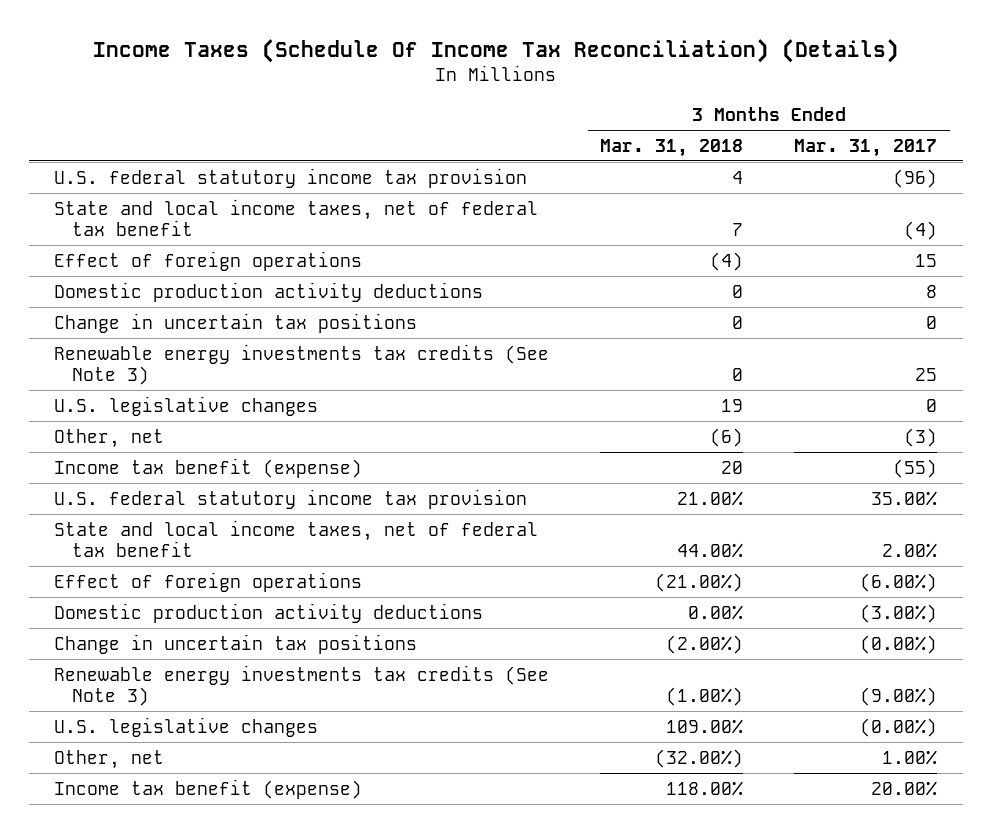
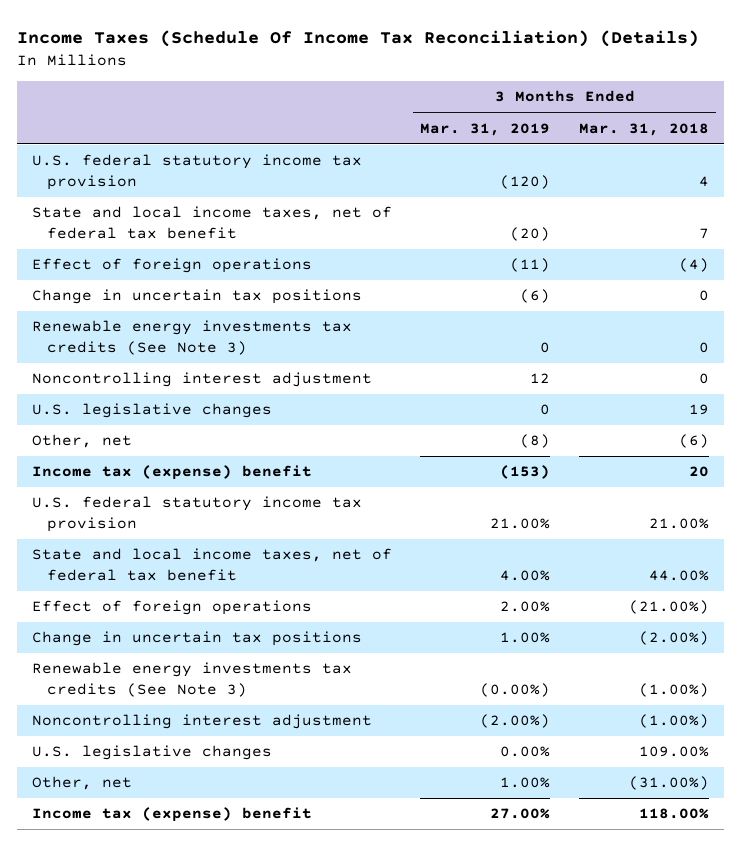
- | 3 Months Ended Mar. 31, 2018 | 3 Months Ended Mar. 31, 2017
+ | 3 Months Ended Mar. 31, 2019 | 3 Months Ended Mar. 31, 2018
- Domestic production activity deductions | 0 | 8
+ Noncontrolling interest adjustment | 12 | 0
- Income tax benefit (expense) | 20 | (55)
+ Income tax (expense) benefit | (153) | 20
- Domestic production activity deductions | 0.00% | (3.00%)
+ Noncontrolling interest adjustment | (2.00%) | (1.00%)
- Other, net | (32.00%) | 1.00%
- Income tax benefit (expense) | 118.00% | 20.00%
+ Other, net | 1.00% | (31.00%)
+ Income tax (expense) benefit | 27.00% | 118.00%

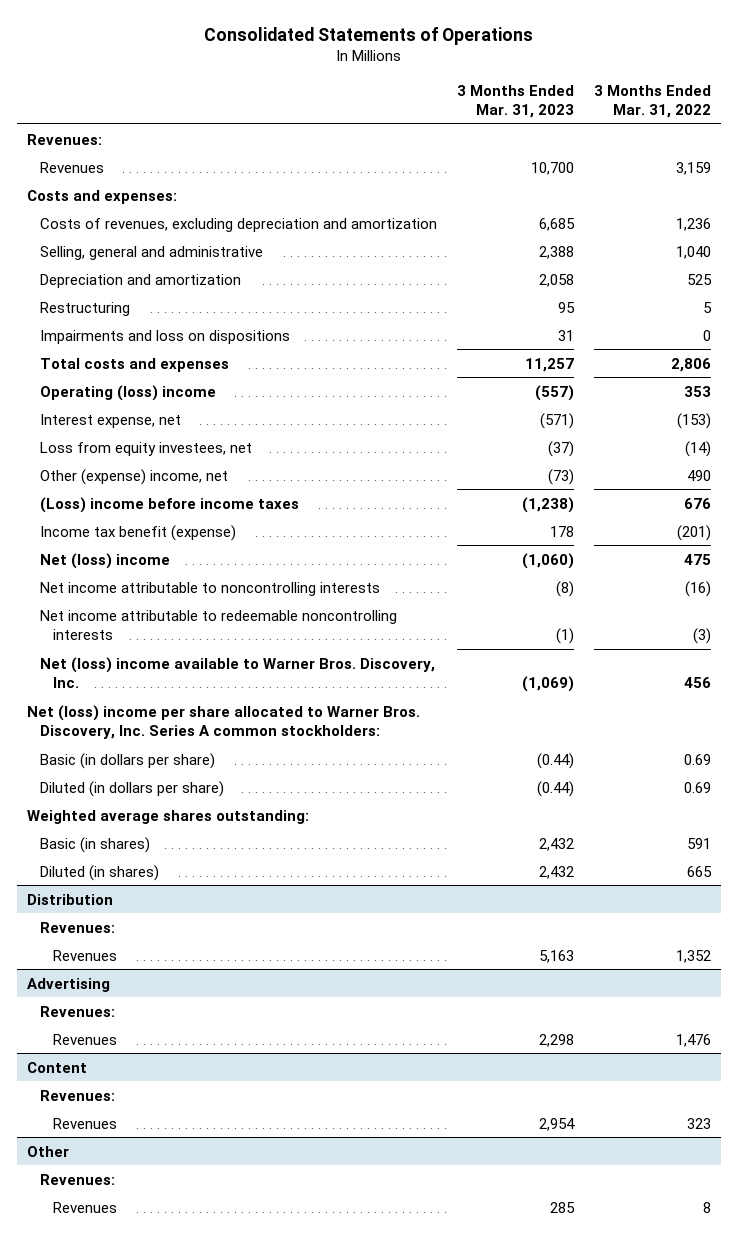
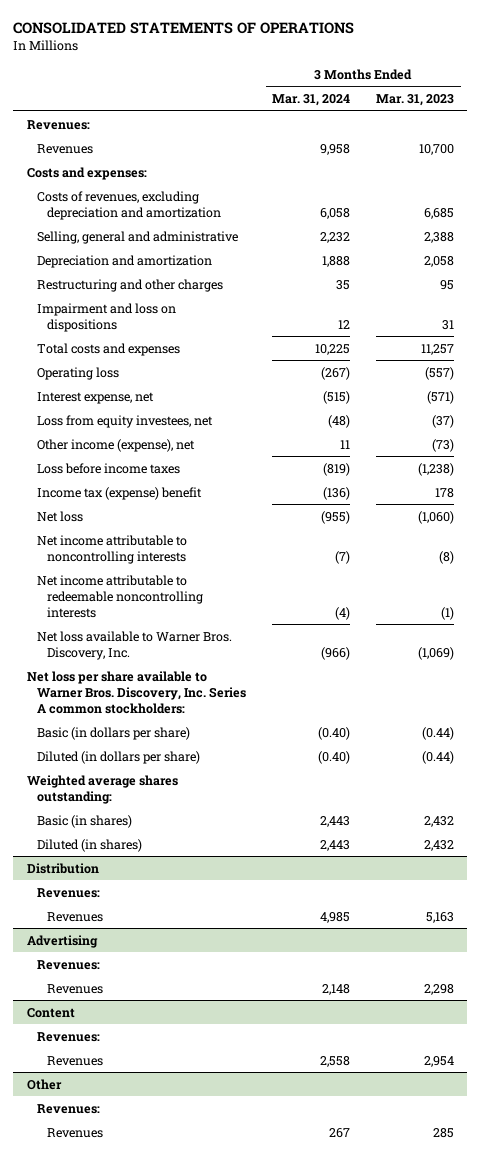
- Consolidated Statements of Operations
+ CONSOLIDATED STATEMENTS OF OPERATIONS
- | 3 Months Ended Mar. 31, 2023 | 3 Months Ended Mar. 31, 2022
+ | 3 Months Ended Mar. 31, 2024 | 3 Months Ended Mar. 31, 2023
- Restructuring | 95 | 5
- Impairments and loss on dispositions | 31 | 0
+ Restructuring and other charges | 35 | 95
+ Impairment and loss on dispositions | 12 | 31
- Operating (loss) income | (557) | 353
+ Operating loss | (267) | (557)
- Other (expense) income, net | (73) | 490
- (Loss) income before income taxes | (1,238) | 676
- Income tax benefit (expense) | 178 | (201)
- Net (loss) income | (1,060) | 475
+ Other income (expense), net | 11 | (73)
+ Loss before income taxes | (819) | (1,238)
+ Income tax (expense) benefit | (136) | 178
+ Net loss | (955) | (1,060)
- Net (loss) income available to Warner Bros. Discovery, Inc. | (1,069) | 456
- Net (loss) income per share allocated to Warner Bros. Discovery, Inc. Series A common stockholders:
+ Net loss available to Warner Bros. Discovery, Inc. | (966) | (1,069)
+ Net loss per share available to Warner Bros. Discovery, Inc. Series A common stockholders:

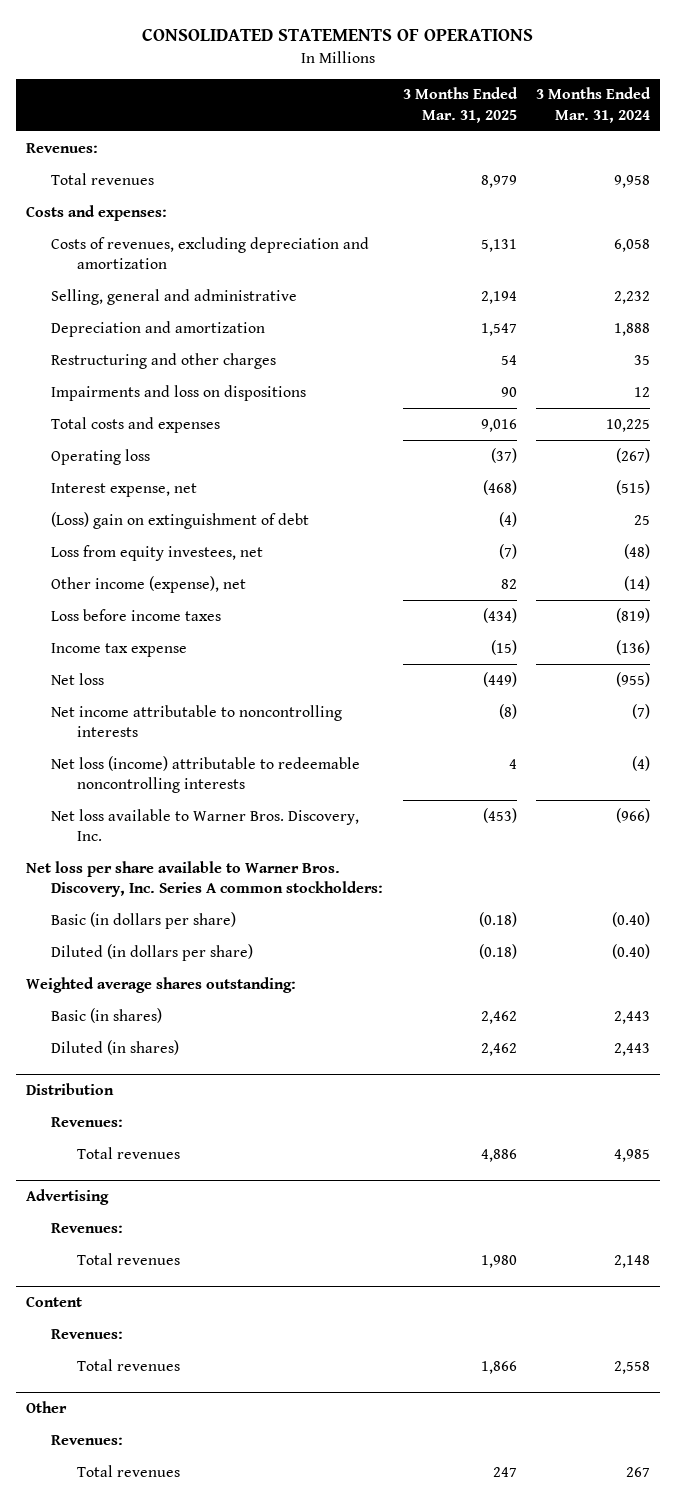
- | 3 Months Ended Mar. 31, 2024 | 3 Months Ended Mar. 31, 2023
+ | 3 Months Ended Mar. 31, 2025 | 3 Months Ended Mar. 31, 2024
- Revenues | 9,958 | 10,700
+ Total revenues | 8,979 | 9,958
- Impairment and loss on dispositions | 12 | 31
+ Impairments and loss on dispositions | 90 | 12
+ (Loss) gain on extinguishment of debt | (4) | 25
- Other income (expense), net | 11 | (73)
+ Other income (expense), net | 82 | (14)
- Income tax (expense) benefit | (136) | 178
+ Income tax expense | (15) | (136)
- Net income attributable to redeemable noncontrolling interests | (4) | (1)
+ Net loss (income) attributable to redeemable noncontrolling interests | 4 | (4)
@ Distribution
- Revenues | 4,985 | 5,163
+ Total revenues | 4,886 | 4,985
@ Advertising
- Revenues | 2,148 | 2,298
+ Total revenues | 1,980 | 2,148
@ Content
- Revenues | 2,558 | 2,954
+ Total revenues | 1,866 | 2,558
@ Other
- Revenues | 267 | 285
+ Total revenues | 247 | 267

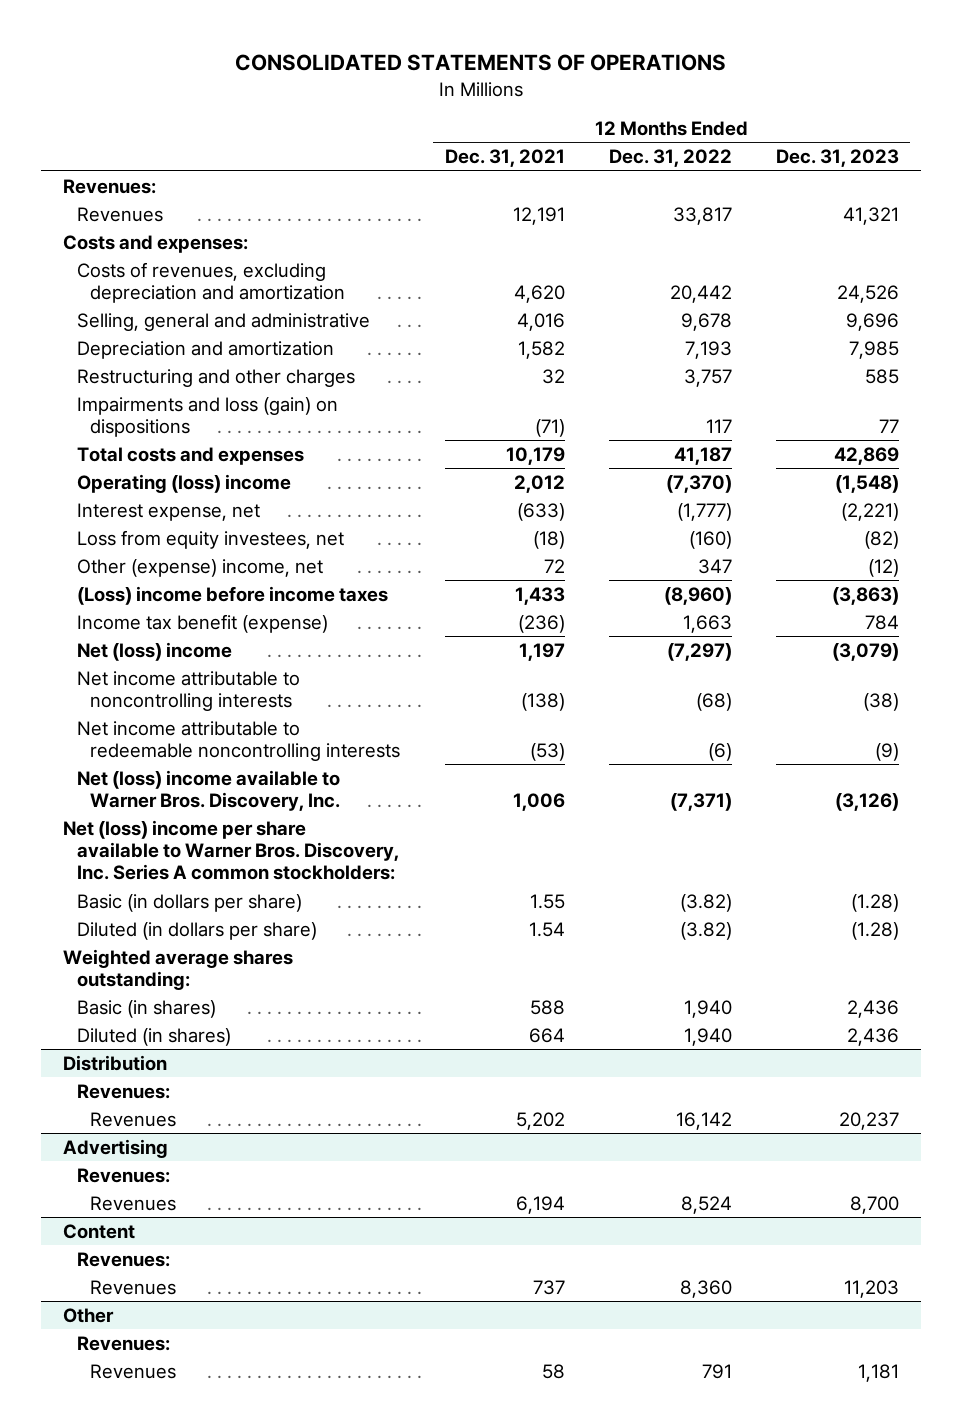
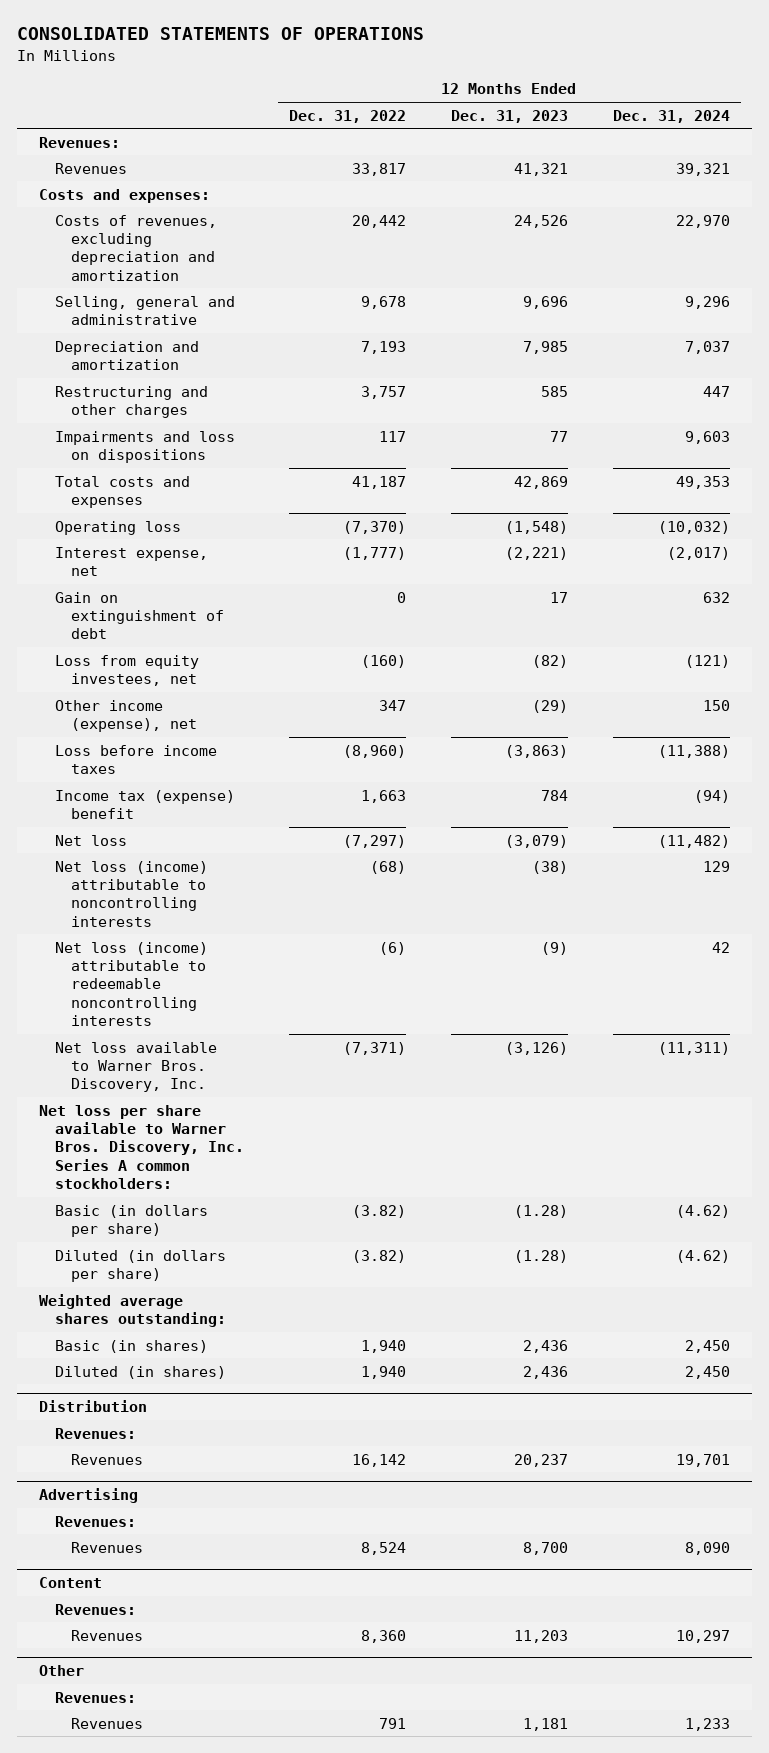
- | 12 Months Ended Dec. 31, 2021 | 12 Months Ended Dec. 31, 2022 | 12 Months Ended Dec. 31, 2023
+ | 12 Months Ended Dec. 31, 2022 | 12 Months Ended Dec. 31, 2023 | 12 Months Ended Dec. 31, 2024
- Impairments and loss (gain) on dispositions | (71) | 117 | 77
+ Impairments and loss on dispositions | 117 | 77 | 9,603
- Operating (loss) income | 2,012 | (7,370) | (1,548)
+ Operating loss | (7,370) | (1,548) | (10,032)
+ Gain on extinguishment of debt | 0 | 17 | 632
- Other (expense) income, net | 72 | 347 | (12)
- (Loss) income before income taxes | 1,433 | (8,960) | (3,863)
- Income tax benefit (expense) | (236) | 1,663 | 784
- Net (loss) income | 1,197 | (7,297) | (3,079)
- Net income attributable to noncontrolling interests | (138) | (68) | (38)
- Net income attributable to redeemable noncontrolling interests | (53) | (6) | (9)
- Net (loss) income available to Warner Bros. Discovery, Inc. | 1,006 | (7,371) | (3,126)
- Net (loss) income per share available to Warner Bros. Discovery, Inc. Series A common stockholders:
+ Other income (expense), net | 347 | (29) | 150
+ Loss before income taxes | (8,960) | (3,863) | (11,388)
+ Income tax (expense) benefit | 1,663 | 784 | (94)
+ Net loss | (7,297) | (3,079) | (11,482)
+ Net loss (income) attributable to noncontrolling interests | (68) | (38) | 129
+ Net loss (income) attributable to redeemable noncontrolling interests | (6) | (9) | 42
+ Net loss available to Warner Bros. Discovery, Inc. | (7,371) | (3,126) | (11,311)
+ Net loss per share available to Warner Bros. Discovery, Inc. Series A common stockholders:

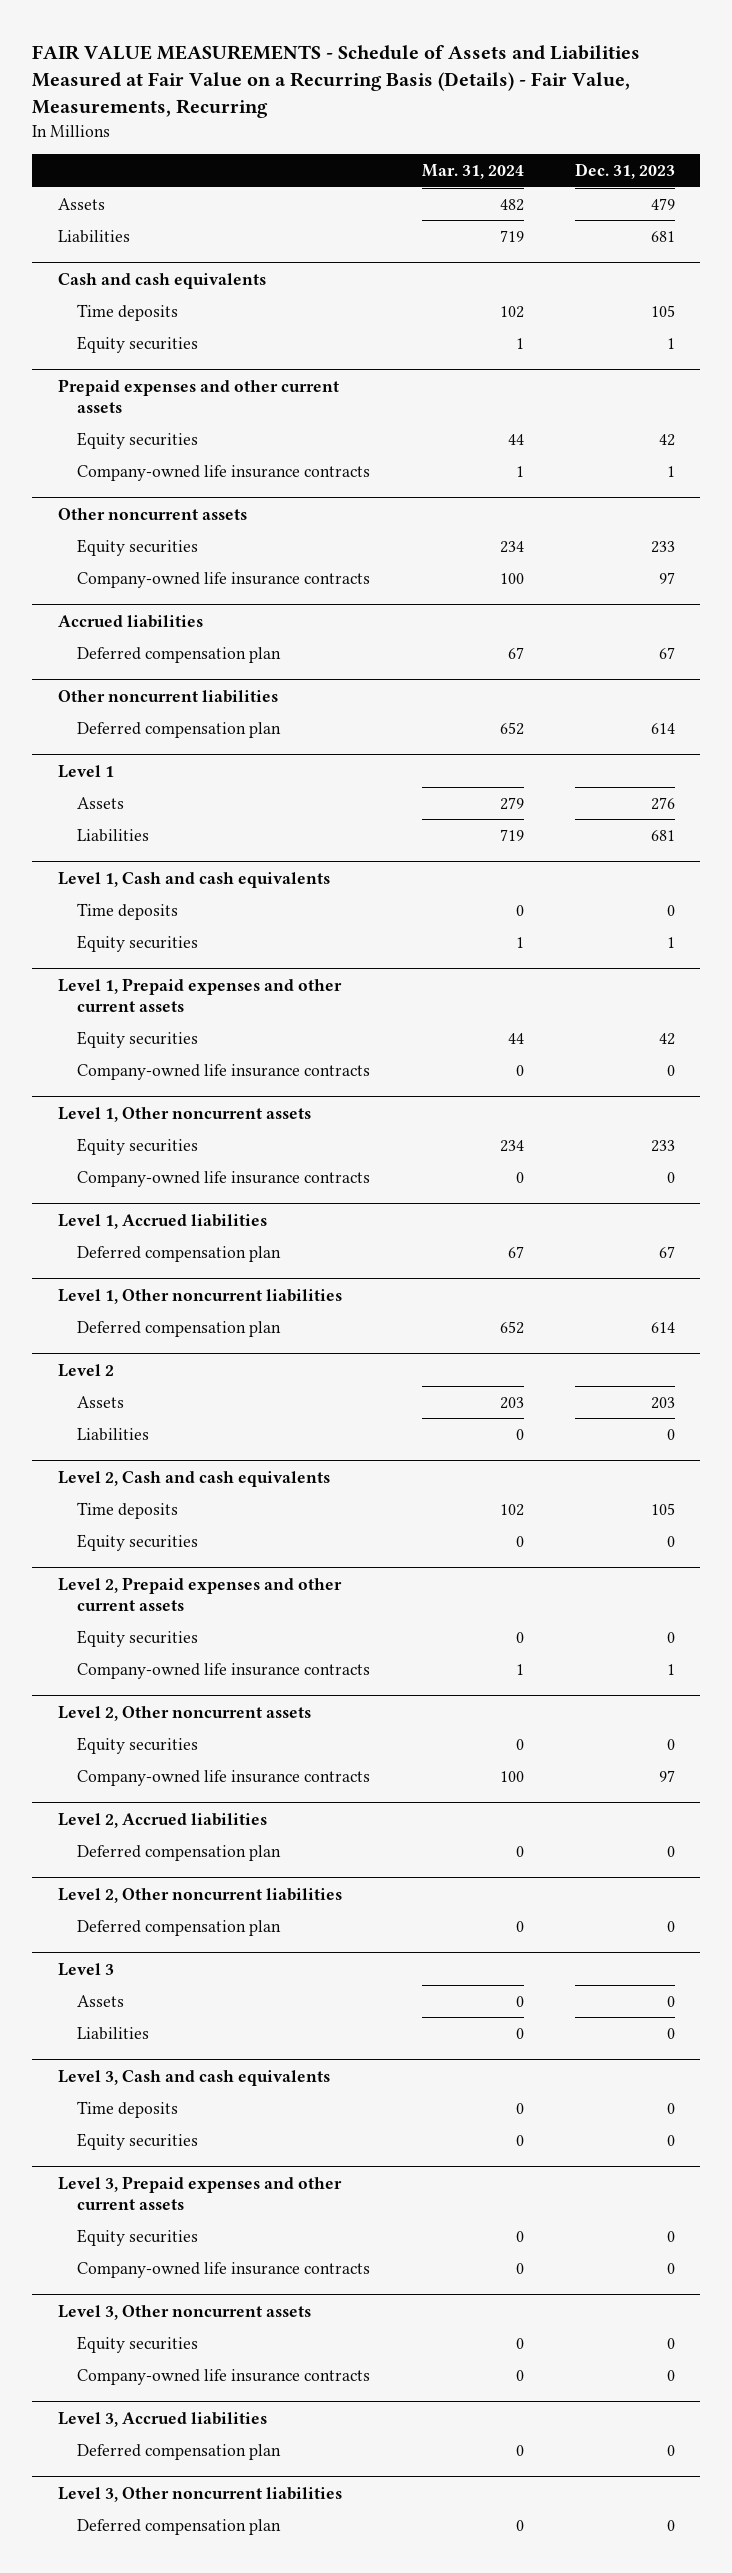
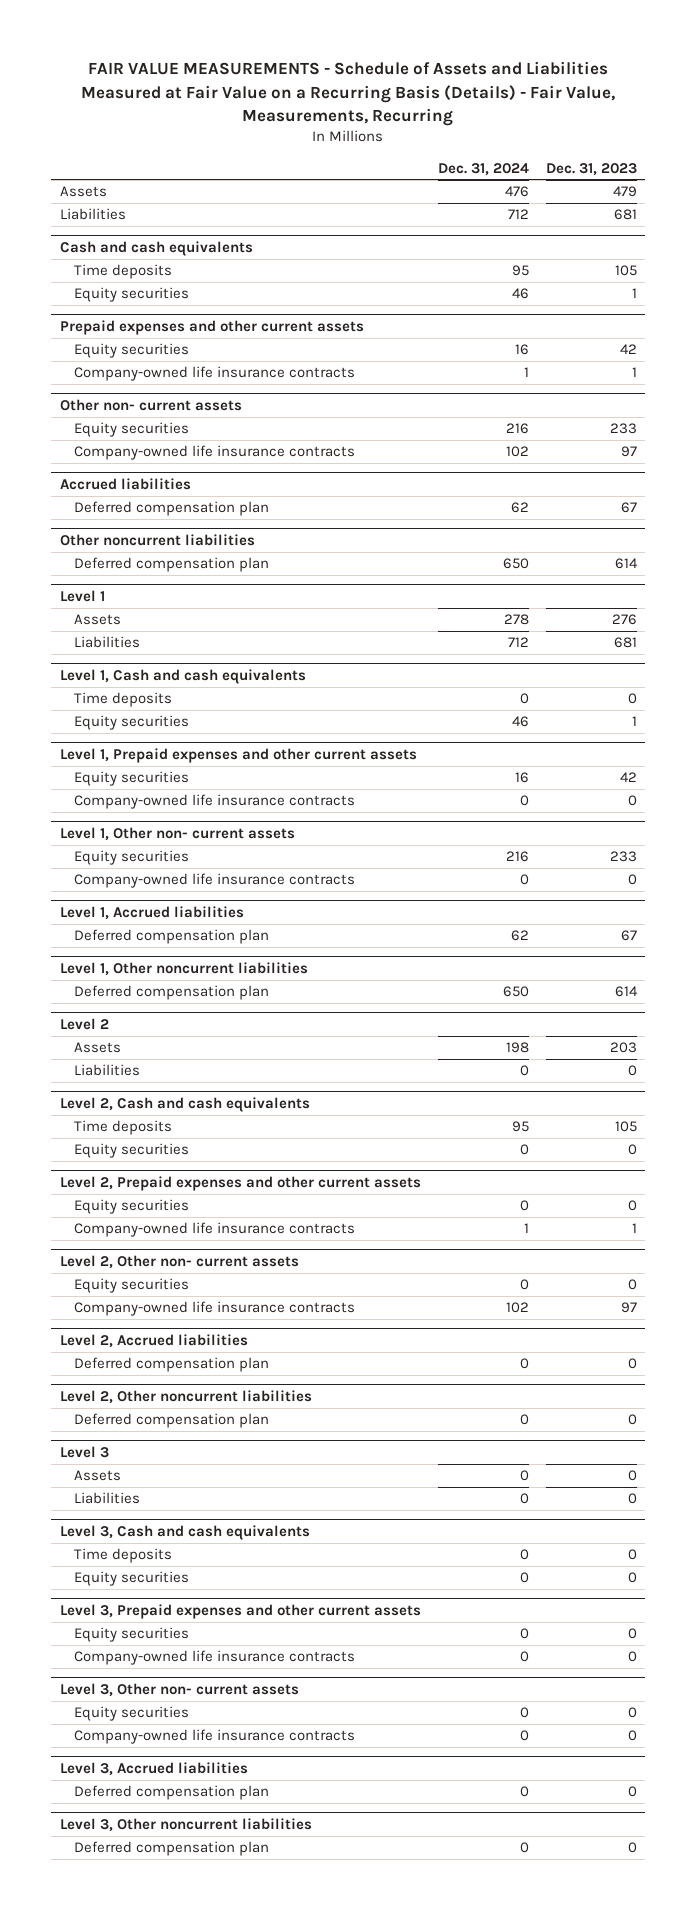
- | Mar. 31, 2024 | Dec. 31, 2023
+ | Dec. 31, 2024 | Dec. 31, 2023
- Other noncurrent assets
+ Other non- current assets
- Level 1, Other noncurrent assets
+ Level 1, Other non- current assets
- Level 2, Other noncurrent assets
+ Level 2, Other non- current assets
- Level 3, Other noncurrent assets
+ Level 3, Other non- current assets

